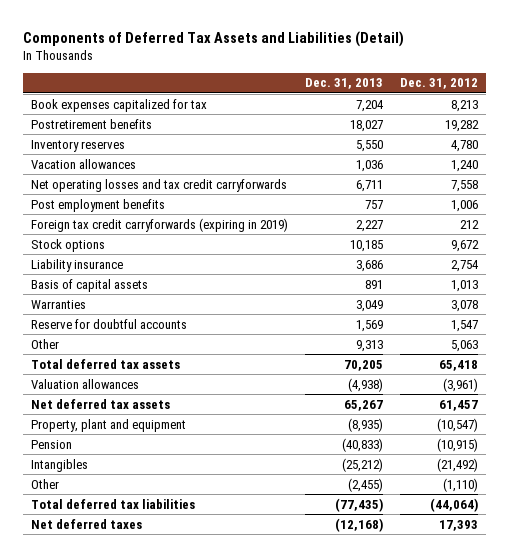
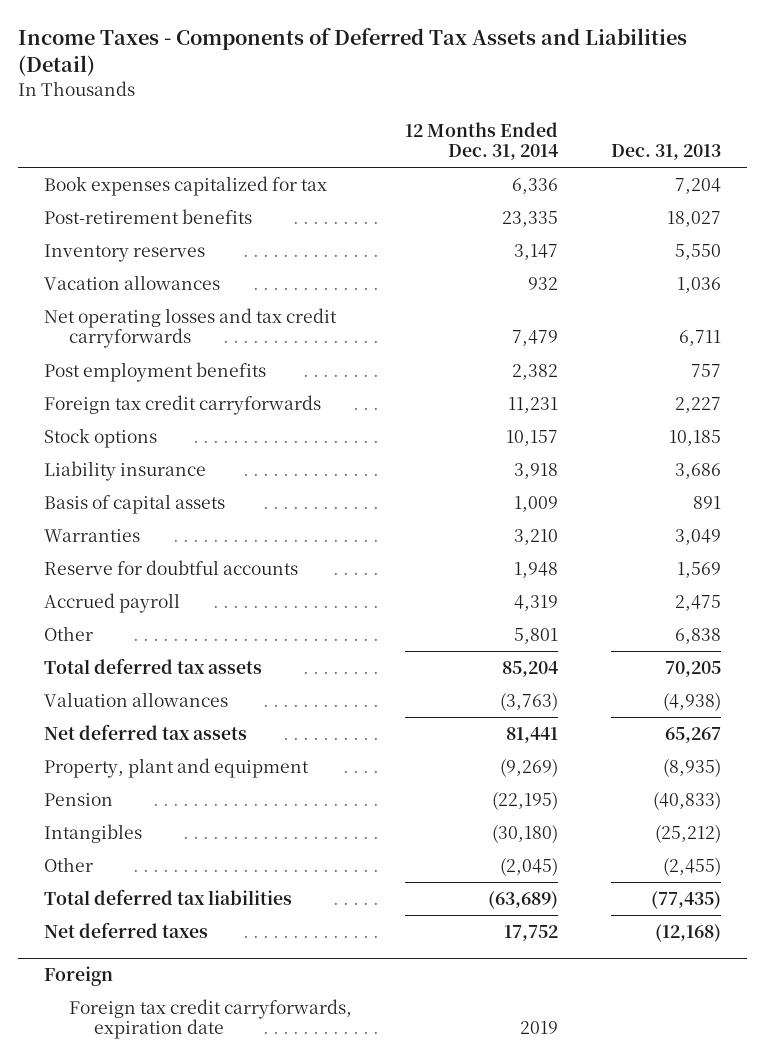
- Components of Deferred Tax Assets and Liabilities (Detail)
+ Income Taxes - Components of Deferred Tax Assets and Liabilities (Detail)
- | Dec. 31, 2013 | Dec. 31, 2012
+ | 12 Months Ended Dec. 31, 2014 | Dec. 31, 2013
- Postretirement benefits | 18,027 | 19,282
+ Post-retirement benefits | 23,335 | 18,027
- Foreign tax credit carryforwards (expiring in 2019) | 2,227 | 212
+ Foreign tax credit carryforwards | 11,231 | 2,227
- Other | 9,313 | 5,063
+ Accrued payroll | 4,319 | 2,475
+ Other | 5,801 | 6,838
+ Foreign
+ Foreign tax credit carryforwards, expiration date | 2019 |

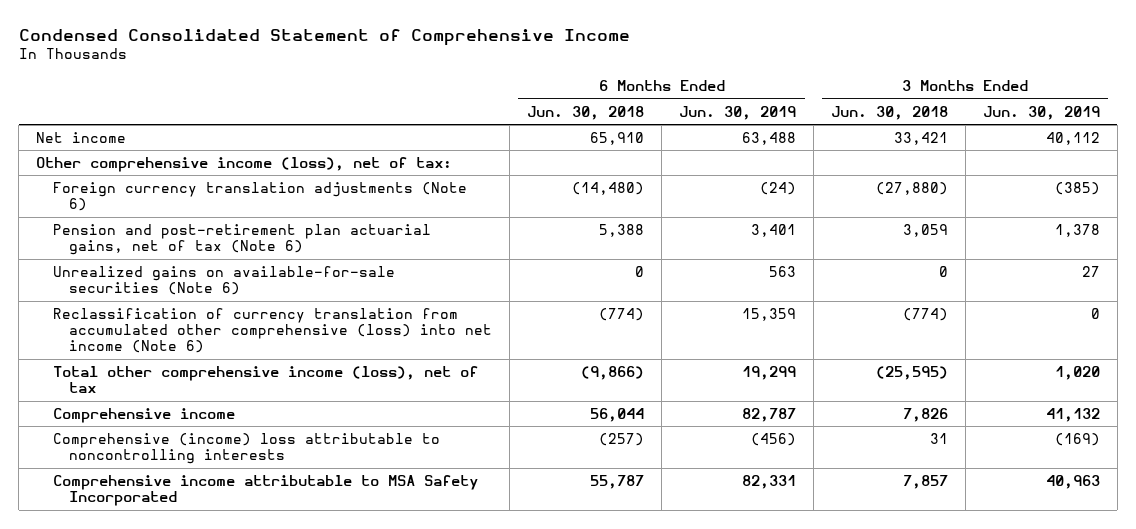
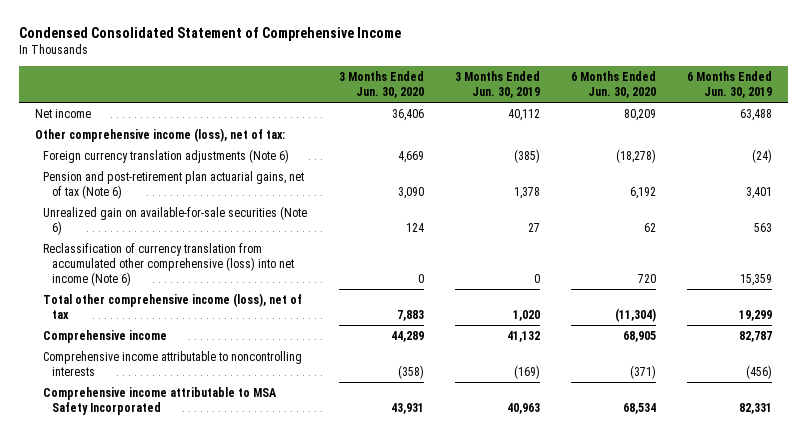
- | 6 Months Ended Jun. 30, 2018 | 6 Months Ended Jun. 30, 2019 | 3 Months Ended Jun. 30, 2018 | 3 Months Ended Jun. 30, 2019
+ | 3 Months Ended Jun. 30, 2020 | 3 Months Ended Jun. 30, 2019 | 6 Months Ended Jun. 30, 2020 | 6 Months Ended Jun. 30, 2019
- Unrealized gains on available-for-sale securities (Note 6) | 0 | 563 | 0 | 27
+ Unrealized gain on available-for-sale securities (Note 6) | 124 | 27 | 62 | 563
- Comprehensive (income) loss attributable to noncontrolling interests | (257) | (456) | 31 | (169)
+ Comprehensive income attributable to noncontrolling interests | (358) | (169) | (371) | (456)

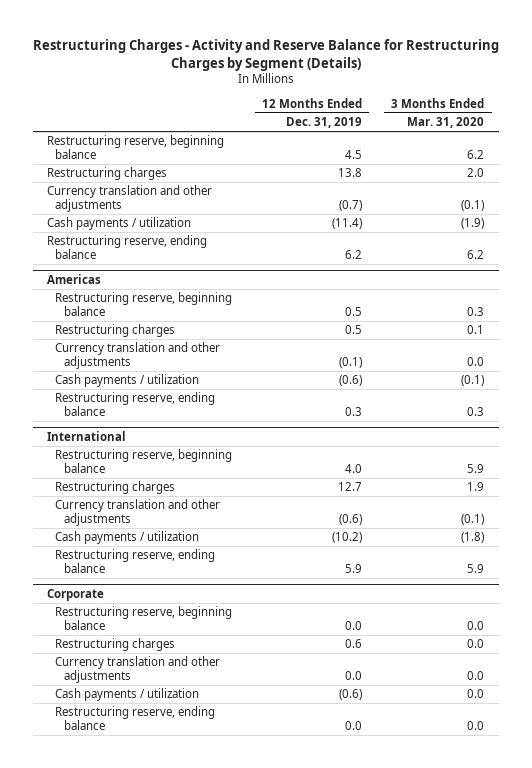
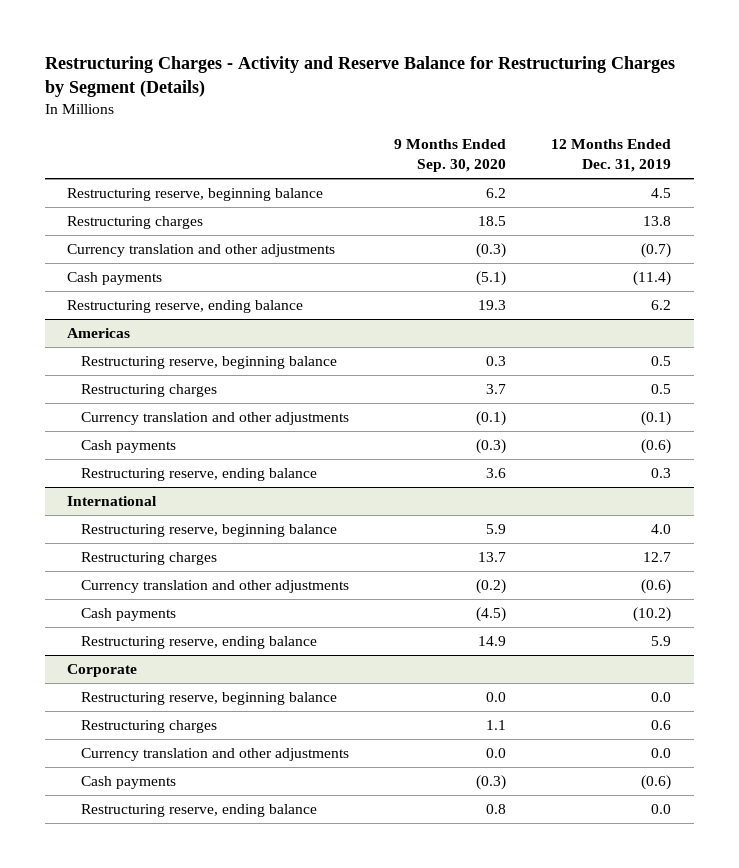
- | 12 Months Ended Dec. 31, 2019 | 3 Months Ended Mar. 31, 2020
+ | 9 Months Ended Sep. 30, 2020 | 12 Months Ended Dec. 31, 2019
- Cash payments / utilization | (11.4) | (1.9)
+ Cash payments | (5.1) | (11.4)
@ Americas
- Cash payments / utilization | (0.6) | (0.1)
+ Cash payments | (0.3) | (0.6)
@ International
- Cash payments / utilization | (10.2) | (1.8)
+ Cash payments | (4.5) | (10.2)
@ Corporate
- Cash payments / utilization | (0.6) | 0.0
+ Cash payments | (0.3) | (0.6)

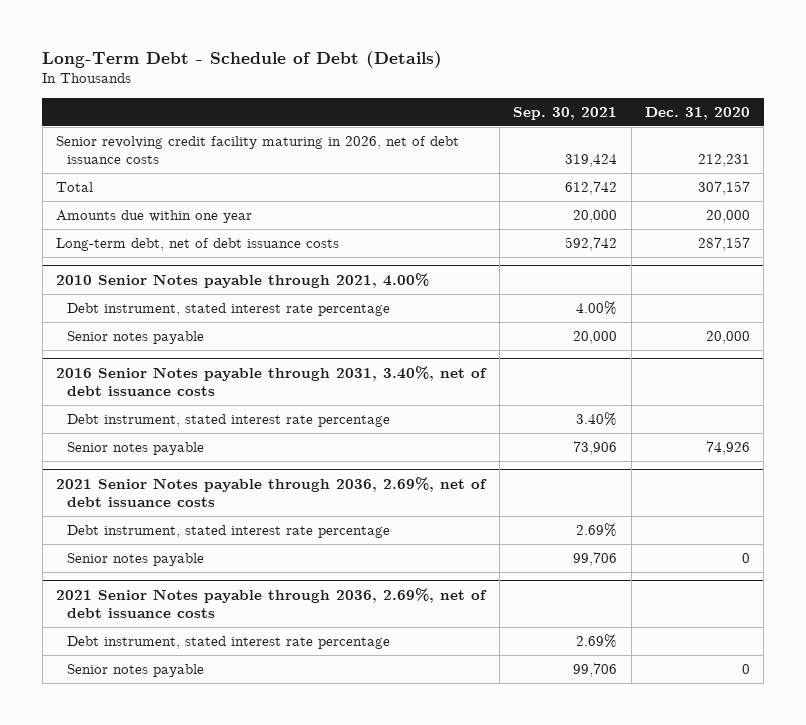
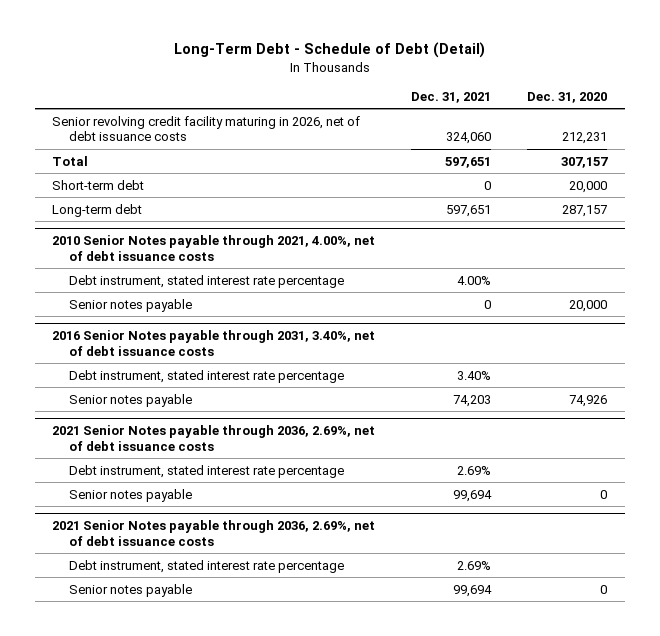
- Long-Term Debt - Schedule of Debt (Details)
+ Long-Term Debt - Schedule of Debt (Detail)
- | Sep. 30, 2021 | Dec. 31, 2020
+ | Dec. 31, 2021 | Dec. 31, 2020
- Amounts due within one year | 20,000 | 20,000
- Long-term debt, net of debt issuance costs | 592,742 | 287,157
- 2010 Senior Notes payable through 2021, 4.00%
+ Short-term debt | 0 | 20,000
+ Long-term debt | 597,651 | 287,157
+ 2010 Senior Notes payable through 2021, 4.00%, net of debt issuance costs

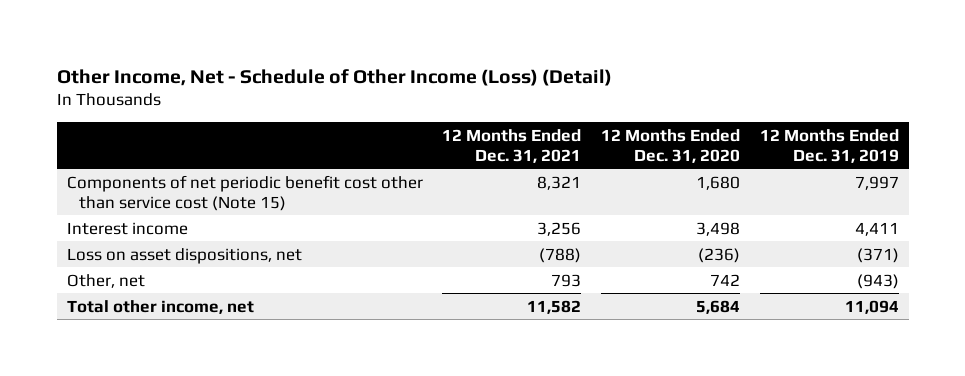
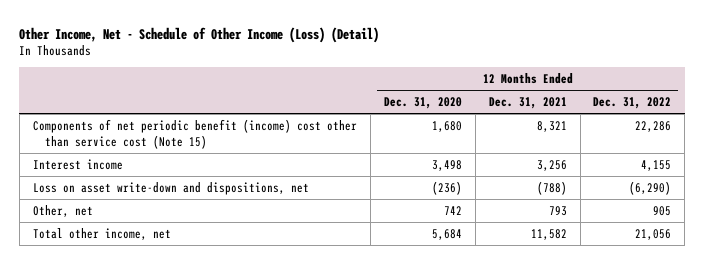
- | 12 Months Ended Dec. 31, 2021 | 12 Months Ended Dec. 31, 2020 | 12 Months Ended Dec. 31, 2019
+ | 12 Months Ended Dec. 31, 2020 | 12 Months Ended Dec. 31, 2021 | 12 Months Ended Dec. 31, 2022
- Components of net periodic benefit cost other than service cost (Note 15) | 8,321 | 1,680 | 7,997
+ Components of net periodic benefit (income) cost other than service cost (Note 15) | 1,680 | 8,321 | 22,286
- Loss on asset dispositions, net | (788) | (236) | (371)
+ Loss on asset write-down and dispositions, net | (236) | (788) | (6,290)

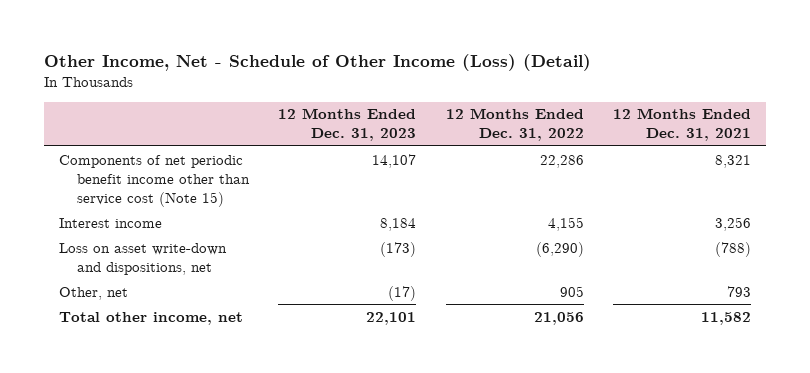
- | 12 Months Ended Dec. 31, 2020 | 12 Months Ended Dec. 31, 2021 | 12 Months Ended Dec. 31, 2022
+ | 12 Months Ended Dec. 31, 2023 | 12 Months Ended Dec. 31, 2022 | 12 Months Ended Dec. 31, 2021
- Components of net periodic benefit (income) cost other than service cost (Note 15) | 1,680 | 8,321 | 22,286
+ Components of net periodic benefit income other than service cost (Note 15) | 14,107 | 22,286 | 8,321

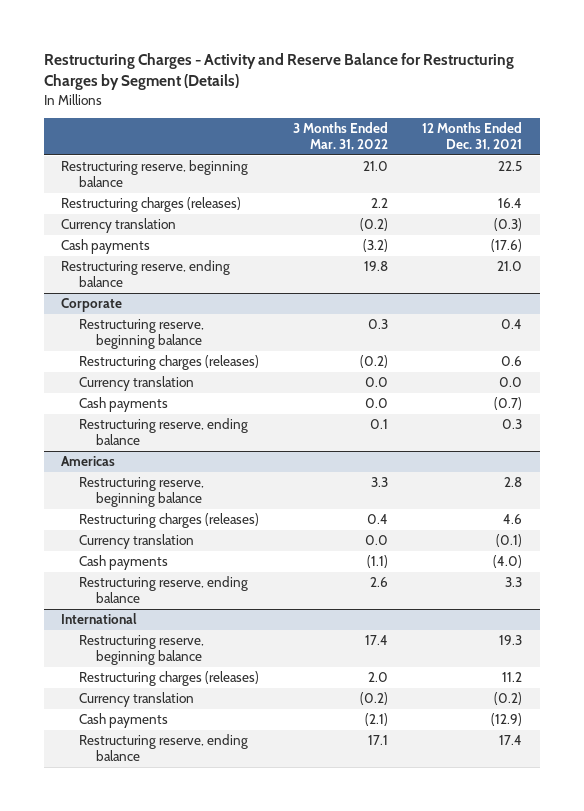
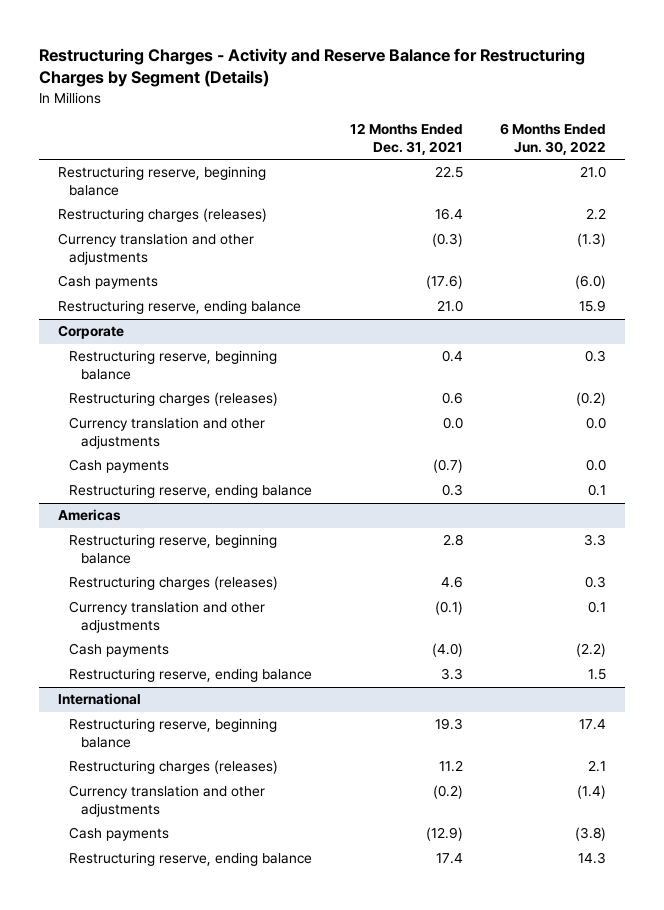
- | 3 Months Ended Mar. 31, 2022 | 12 Months Ended Dec. 31, 2021
+ | 12 Months Ended Dec. 31, 2021 | 6 Months Ended Jun. 30, 2022
- Currency translation | (0.2) | (0.3)
+ Currency translation and other adjustments | (0.3) | (1.3)
@ Corporate
- Currency translation | 0.0 | 0.0
+ Currency translation and other adjustments | 0.0 | 0.0
@ Americas
- Currency translation | 0.0 | (0.1)
+ Currency translation and other adjustments | (0.1) | 0.1
@ International
- Currency translation | (0.2) | (0.2)
+ Currency translation and other adjustments | (0.2) | (1.4)

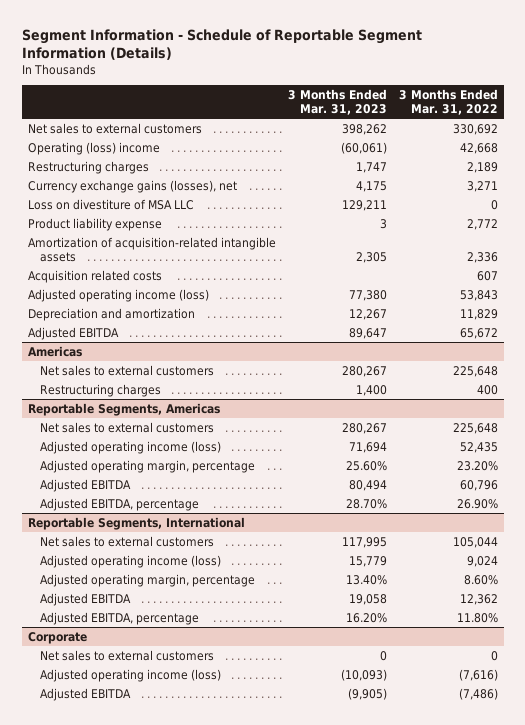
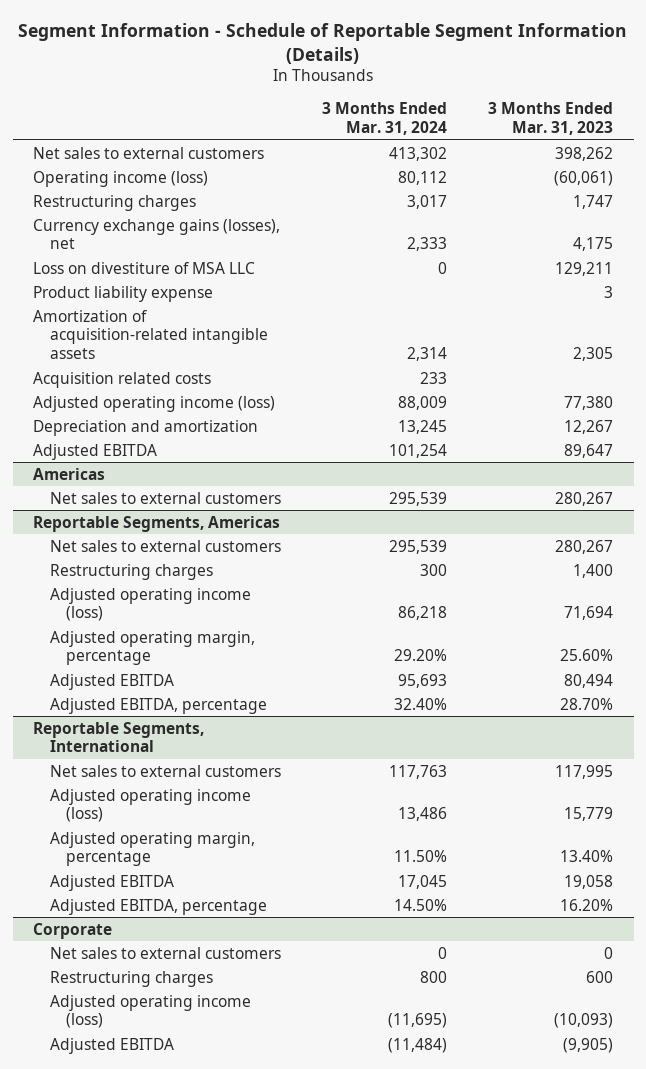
- | 3 Months Ended Mar. 31, 2023 | 3 Months Ended Mar. 31, 2022
+ | 3 Months Ended Mar. 31, 2024 | 3 Months Ended Mar. 31, 2023
- Operating (loss) income | (60,061) | 42,668
+ Operating income (loss) | 80,112 | (60,061)
@ Americas
- Restructuring charges | 1,400 | 400
@ Reportable Segments, Americas
+ Restructuring charges | 300 | 1,400
@ Corporate
+ Restructuring charges | 800 | 600

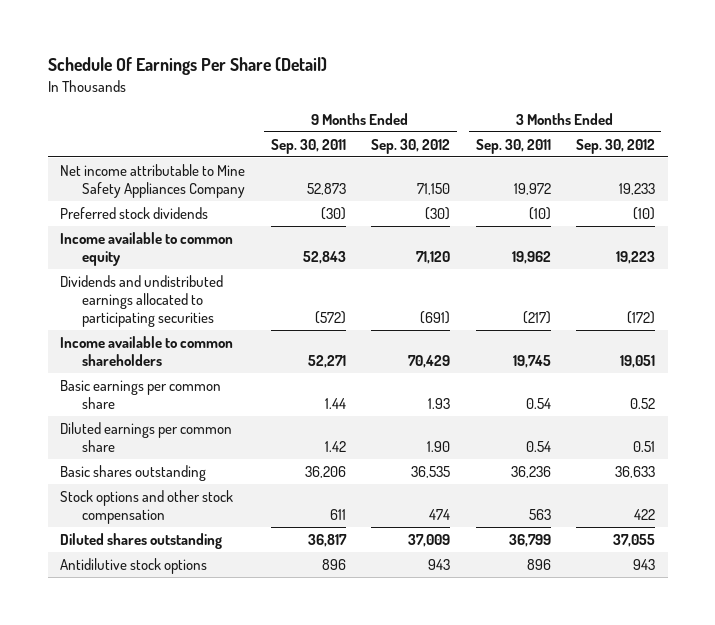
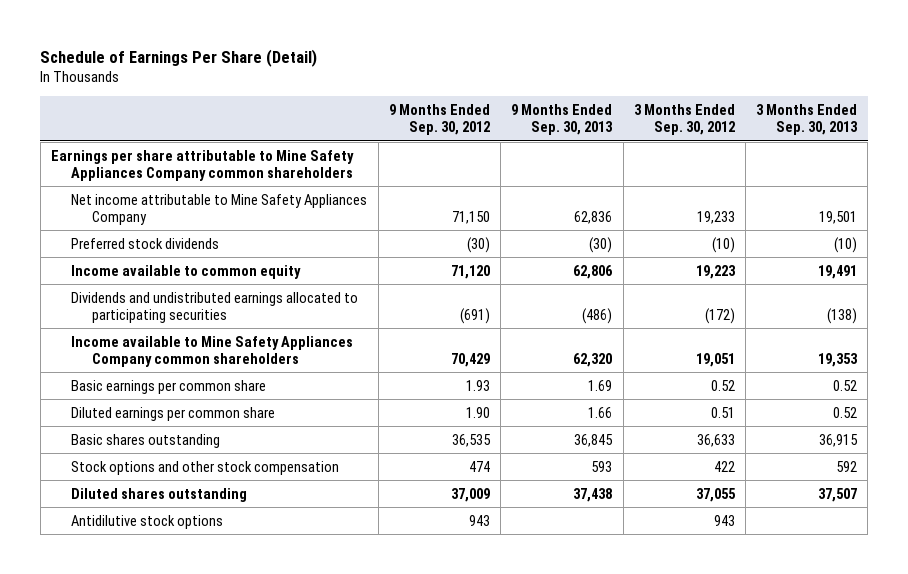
- Schedule Of Earnings Per Share (Detail)
+ Schedule of Earnings Per Share (Detail)
- | 9 Months Ended Sep. 30, 2011 | 9 Months Ended Sep. 30, 2012 | 3 Months Ended Sep. 30, 2011 | 3 Months Ended Sep. 30, 2012
+ | 9 Months Ended Sep. 30, 2012 | 9 Months Ended Sep. 30, 2013 | 3 Months Ended Sep. 30, 2012 | 3 Months Ended Sep. 30, 2013
+ Earnings per share attributable to Mine Safety Appliances Company common shareholders
- Income available to common shareholders | 52,271 | 70,429 | 19,745 | 19,051
+ Income available to Mine Safety Appliances Company common shareholders | 70,429 | 62,320 | 19,051 | 19,353

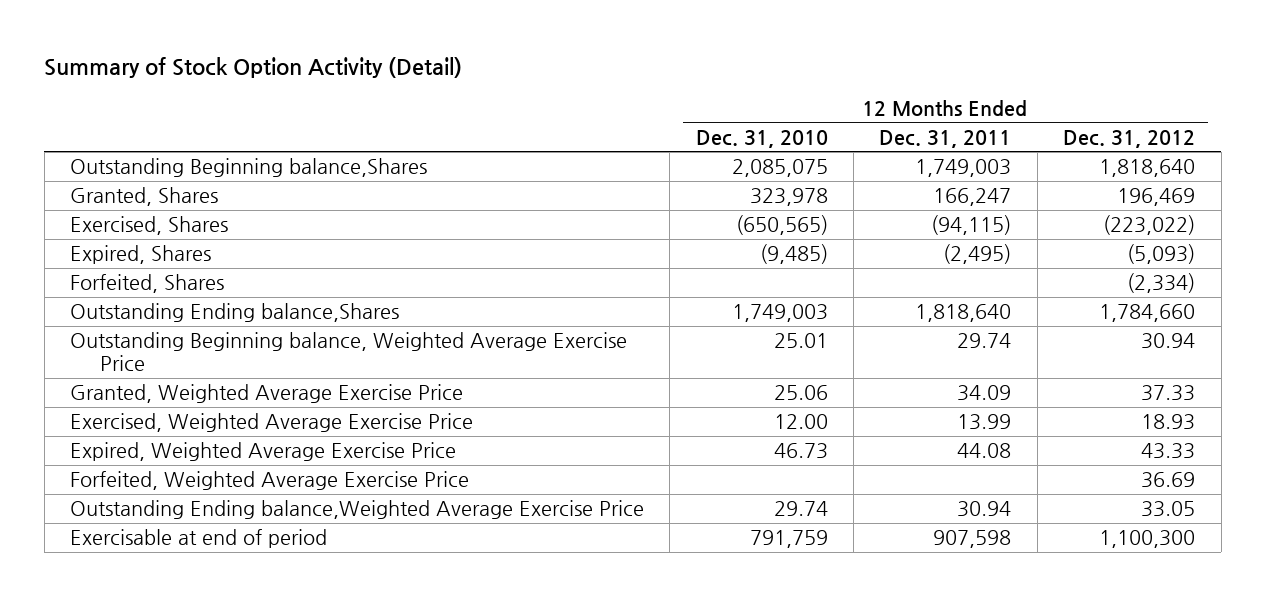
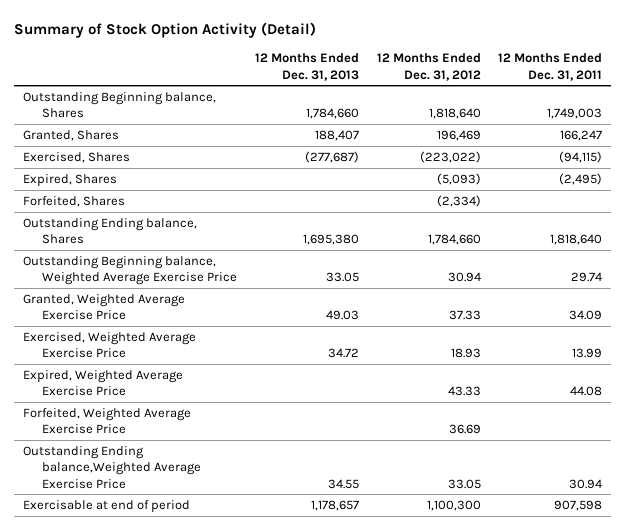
- | 12 Months Ended Dec. 31, 2010 | 12 Months Ended Dec. 31, 2011 | 12 Months Ended Dec. 31, 2012
+ | 12 Months Ended Dec. 31, 2013 | 12 Months Ended Dec. 31, 2012 | 12 Months Ended Dec. 31, 2011
- Outstanding Beginning balance,Shares | 2,085,075 | 1,749,003 | 1,818,640
+ Outstanding Beginning balance, Shares | 1,784,660 | 1,818,640 | 1,749,003
- Outstanding Ending balance,Shares | 1,749,003 | 1,818,640 | 1,784,660
+ Outstanding Ending balance, Shares | 1,695,380 | 1,784,660 | 1,818,640

